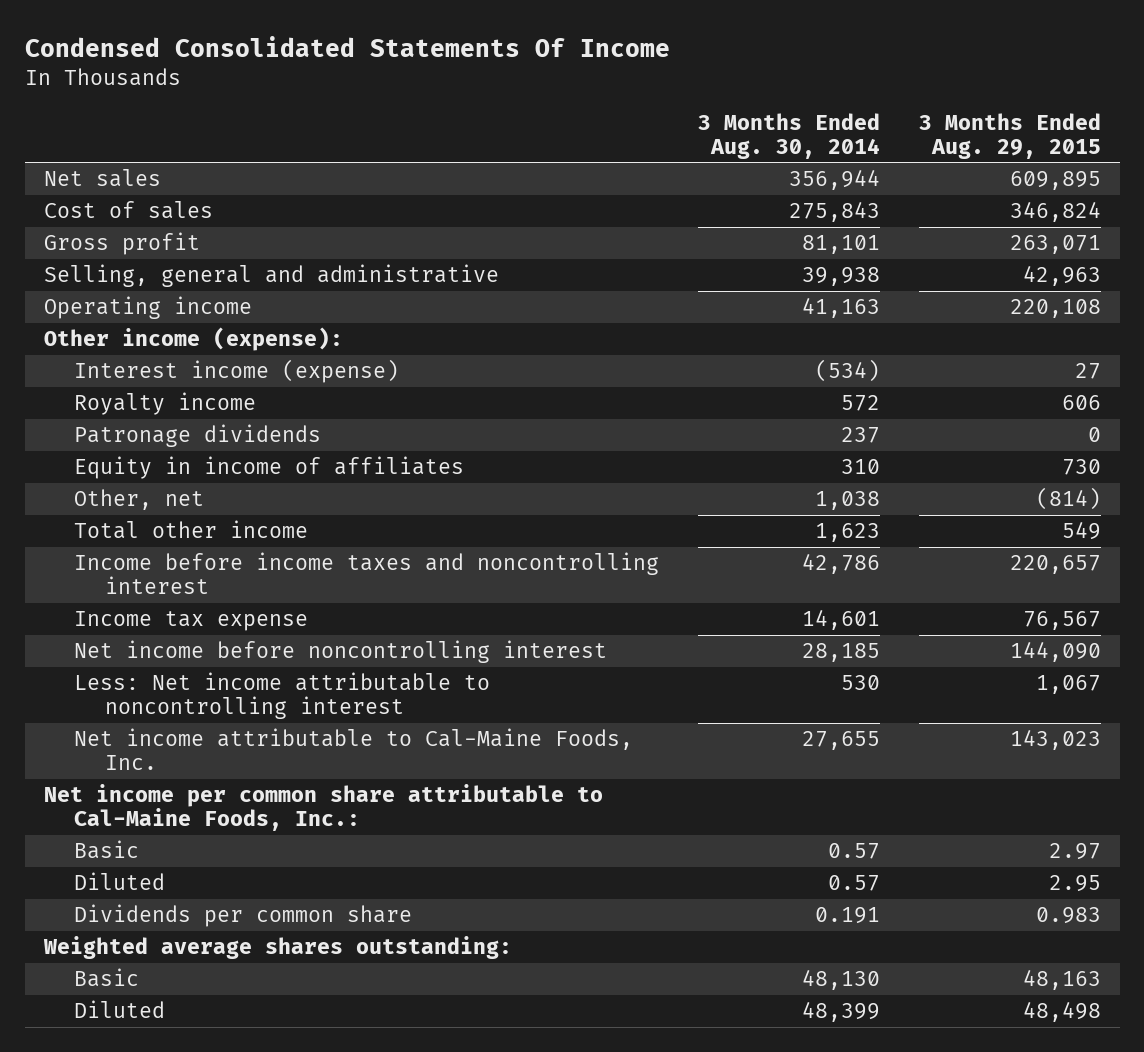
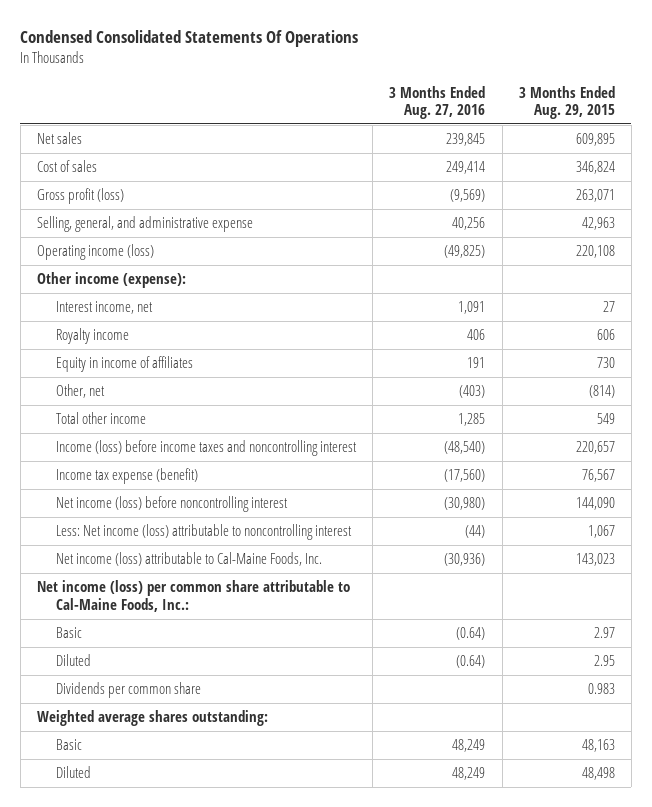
- Condensed Consolidated Statements Of Income
+ Condensed Consolidated Statements Of Operations
- | 3 Months Ended Aug. 30, 2014 | 3 Months Ended Aug. 29, 2015
+ | 3 Months Ended Aug. 27, 2016 | 3 Months Ended Aug. 29, 2015
- Gross profit | 81,101 | 263,071
- Selling, general and administrative | 39,938 | 42,963
- Operating income | 41,163 | 220,108
+ Gross profit (loss) | (9,569) | 263,071
+ Selling, general, and administrative expense | 40,256 | 42,963
+ Operating income (loss) | (49,825) | 220,108
- Interest income (expense) | (534) | 27
+ Interest income, net | 1,091 | 27
- Patronage dividends | 237 | 0
- Income before income taxes and noncontrolling interest | 42,786 | 220,657
- Income tax expense | 14,601 | 76,567
- Net income before noncontrolling interest | 28,185 | 144,090
- Less: Net income attributable to noncontrolling interest | 530 | 1,067
- Net income attributable to Cal-Maine Foods, Inc. | 27,655 | 143,023
- Net income per common share attributable to Cal-Maine Foods, Inc.:
+ Income (loss) before income taxes and noncontrolling interest | (48,540) | 220,657
+ Income tax expense (benefit) | (17,560) | 76,567
+ Net income (loss) before noncontrolling interest | (30,980) | 144,090
+ Less: Net income (loss) attributable to noncontrolling interest | (44) | 1,067
+ Net income (loss) attributable to Cal-Maine Foods, Inc. | (30,936) | 143,023
+ Net income (loss) per common share attributable to Cal-Maine Foods, Inc.:

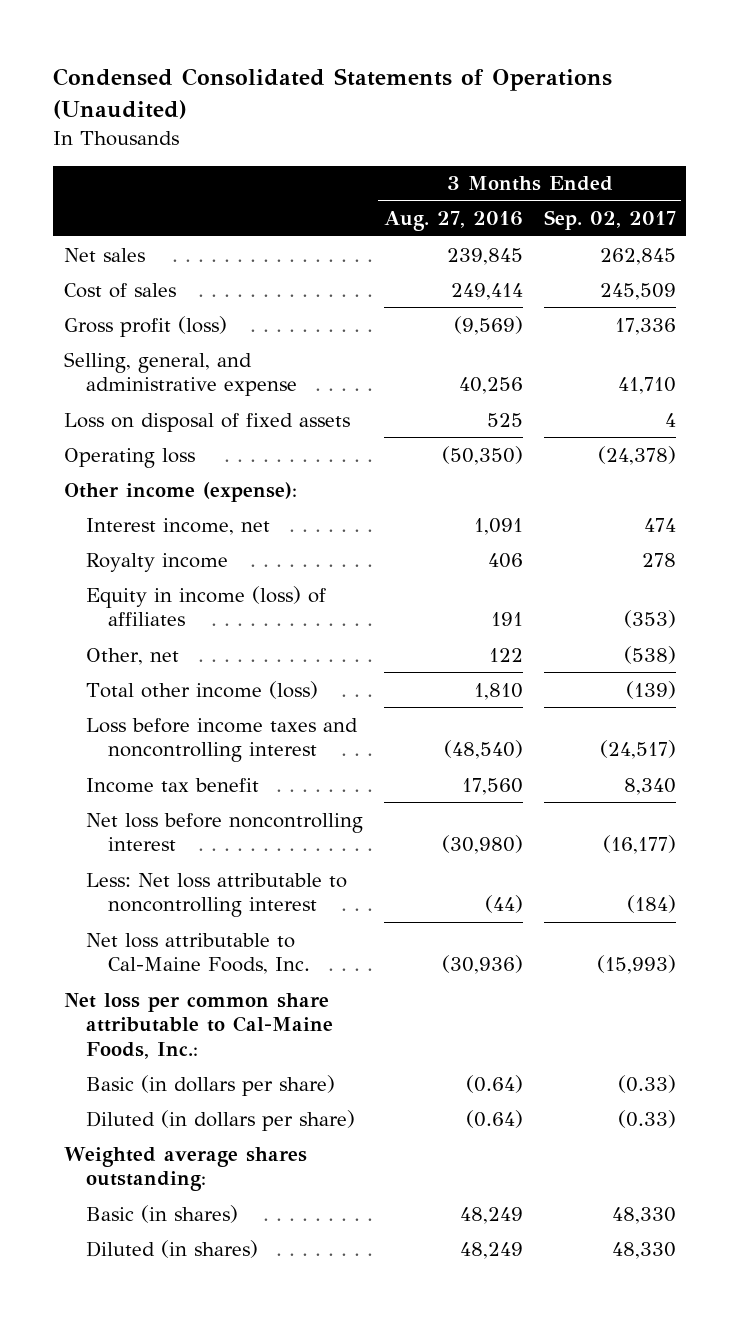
- Condensed Consolidated Statements Of Operations
+ Condensed Consolidated Statements of Operations (Unaudited)
- | 3 Months Ended Aug. 27, 2016 | 3 Months Ended Aug. 29, 2015
+ | 3 Months Ended Aug. 27, 2016 | 3 Months Ended Sep. 02, 2017
- Operating income (loss) | (49,825) | 220,108
+ Loss on disposal of fixed assets | 525 | 4
+ Operating loss | (50,350) | (24,378)
- Equity in income of affiliates | 191 | 730
- Other, net | (403) | (814)
- Total other income | 1,285 | 549
- Income (loss) before income taxes and noncontrolling interest | (48,540) | 220,657
- Income tax expense (benefit) | (17,560) | 76,567
- Net income (loss) before noncontrolling interest | (30,980) | 144,090
- Less: Net income (loss) attributable to noncontrolling interest | (44) | 1,067
- Net income (loss) attributable to Cal-Maine Foods, Inc. | (30,936) | 143,023
- Net income (loss) per common share attributable to Cal-Maine Foods, Inc.:
- Basic | (0.64) | 2.97
- Diluted | (0.64) | 2.95
- Dividends per common share | | 0.983
+ Equity in income (loss) of affiliates | 191 | (353)
+ Other, net | 122 | (538)
+ Total other income (loss) | 1,810 | (139)
+ Loss before income taxes and noncontrolling interest | (48,540) | (24,517)
+ Income tax benefit | 17,560 | 8,340
+ Net loss before noncontrolling interest | (30,980) | (16,177)
+ Less: Net loss attributable to noncontrolling interest | (44) | (184)
+ Net loss attributable to Cal-Maine Foods, Inc. | (30,936) | (15,993)
+ Net loss per common share attributable to Cal-Maine Foods, Inc.:
+ Basic (in dollars per share) | (0.64) | (0.33)
+ Diluted (in dollars per share) | (0.64) | (0.33)
- Basic | 48,249 | 48,163
- Diluted | 48,249 | 48,498
+ Basic (in shares) | 48,249 | 48,330
+ Diluted (in shares) | 48,249 | 48,330

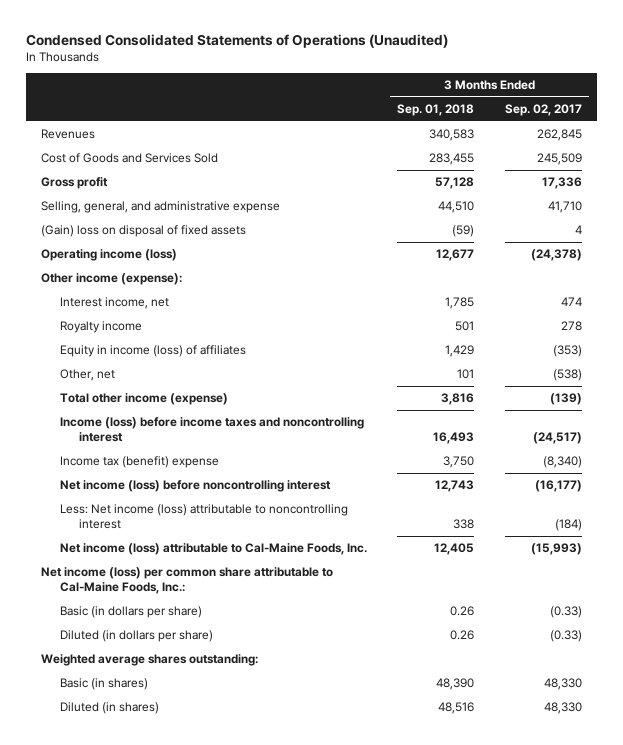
- | 3 Months Ended Aug. 27, 2016 | 3 Months Ended Sep. 02, 2017
+ | 3 Months Ended Sep. 01, 2018 | 3 Months Ended Sep. 02, 2017
- Net sales | 239,845 | 262,845
- Cost of sales | 249,414 | 245,509
- Gross profit (loss) | (9,569) | 17,336
+ Revenues | 340,583 | 262,845
+ Cost of Goods and Services Sold | 283,455 | 245,509
+ Gross profit | 57,128 | 17,336
- Loss on disposal of fixed assets | 525 | 4
- Operating loss | (50,350) | (24,378)
+ (Gain) loss on disposal of fixed assets | (59) | 4
+ Operating income (loss) | 12,677 | (24,378)
- Total other income (loss) | 1,810 | (139)
- Loss before income taxes and noncontrolling interest | (48,540) | (24,517)
- Income tax benefit | 17,560 | 8,340
- Net loss before noncontrolling interest | (30,980) | (16,177)
- Less: Net loss attributable to noncontrolling interest | (44) | (184)
- Net loss attributable to Cal-Maine Foods, Inc. | (30,936) | (15,993)
- Net loss per common share attributable to Cal-Maine Foods, Inc.:
+ Total other income (expense) | 3,816 | (139)
+ Income (loss) before income taxes and noncontrolling interest | 16,493 | (24,517)
+ Income tax (benefit) expense | 3,750 | (8,340)
+ Net income (loss) before noncontrolling interest | 12,743 | (16,177)
+ Less: Net income (loss) attributable to noncontrolling interest | 338 | (184)
+ Net income (loss) attributable to Cal-Maine Foods, Inc. | 12,405 | (15,993)
+ Net income (loss) per common share attributable to Cal-Maine Foods, Inc.:

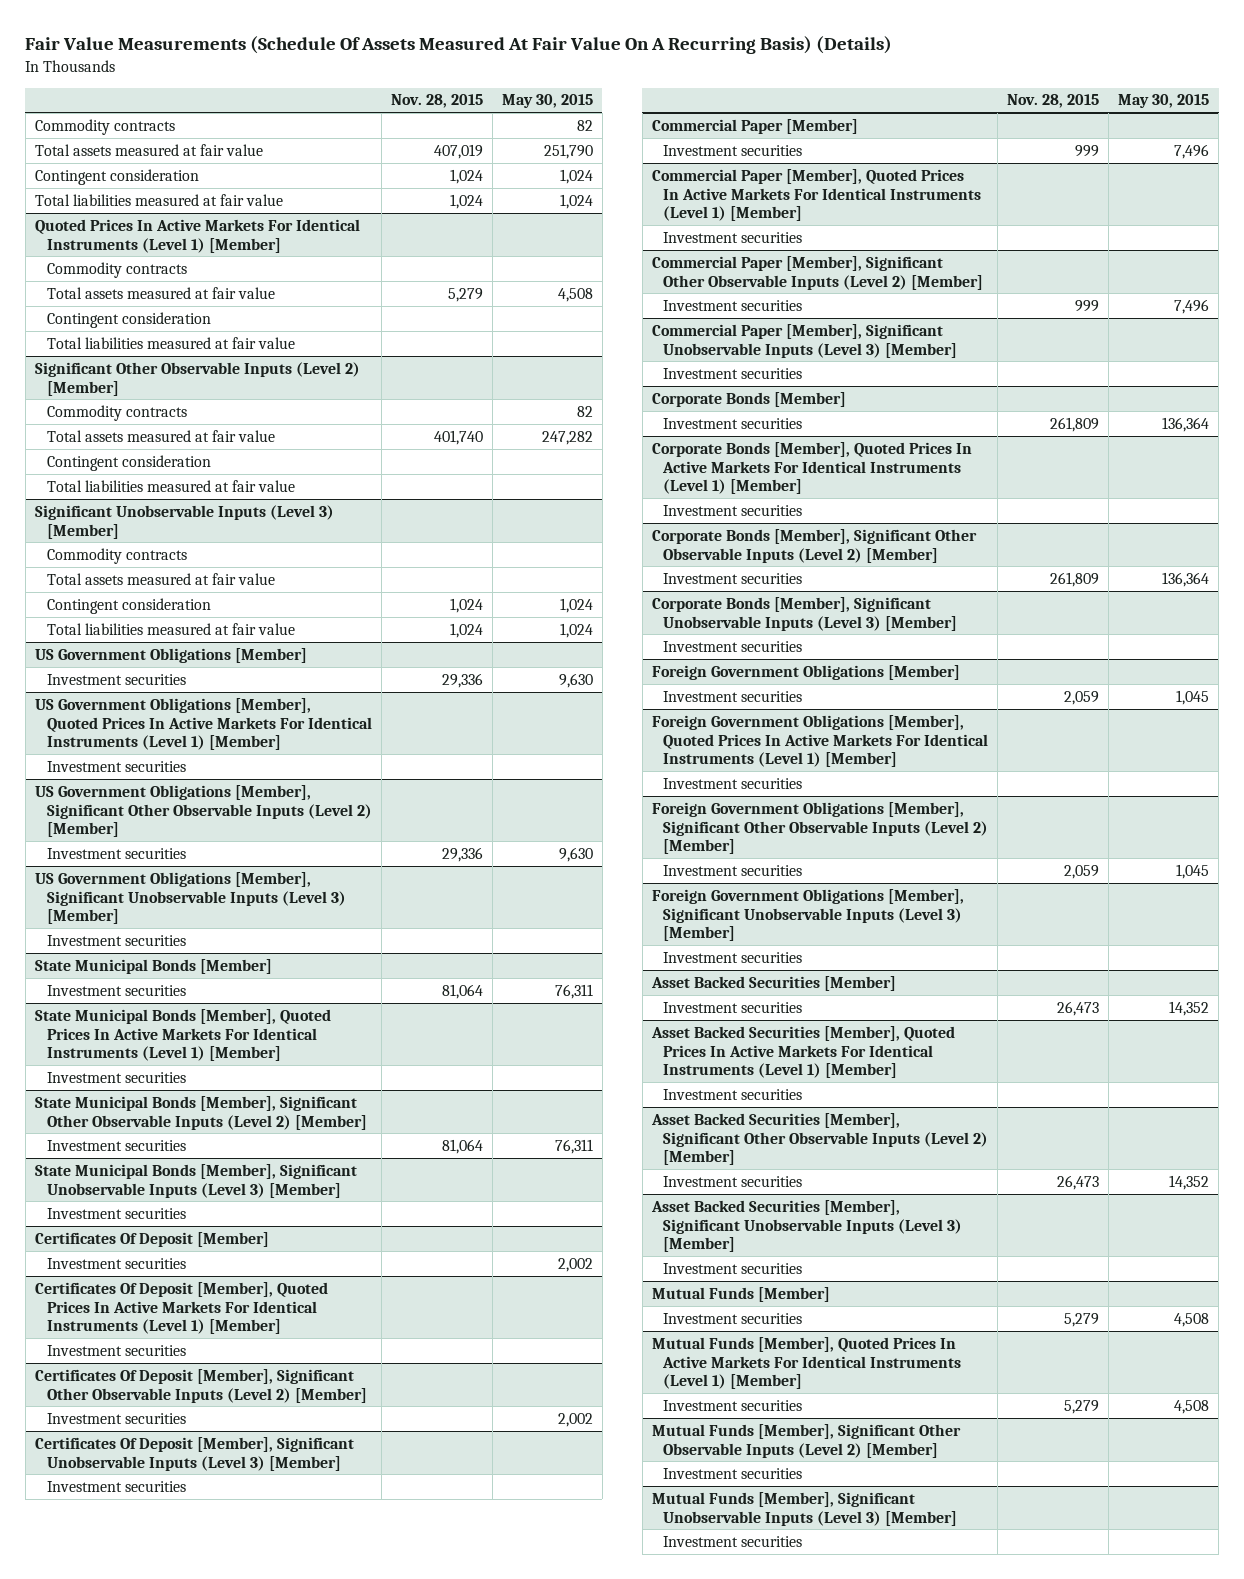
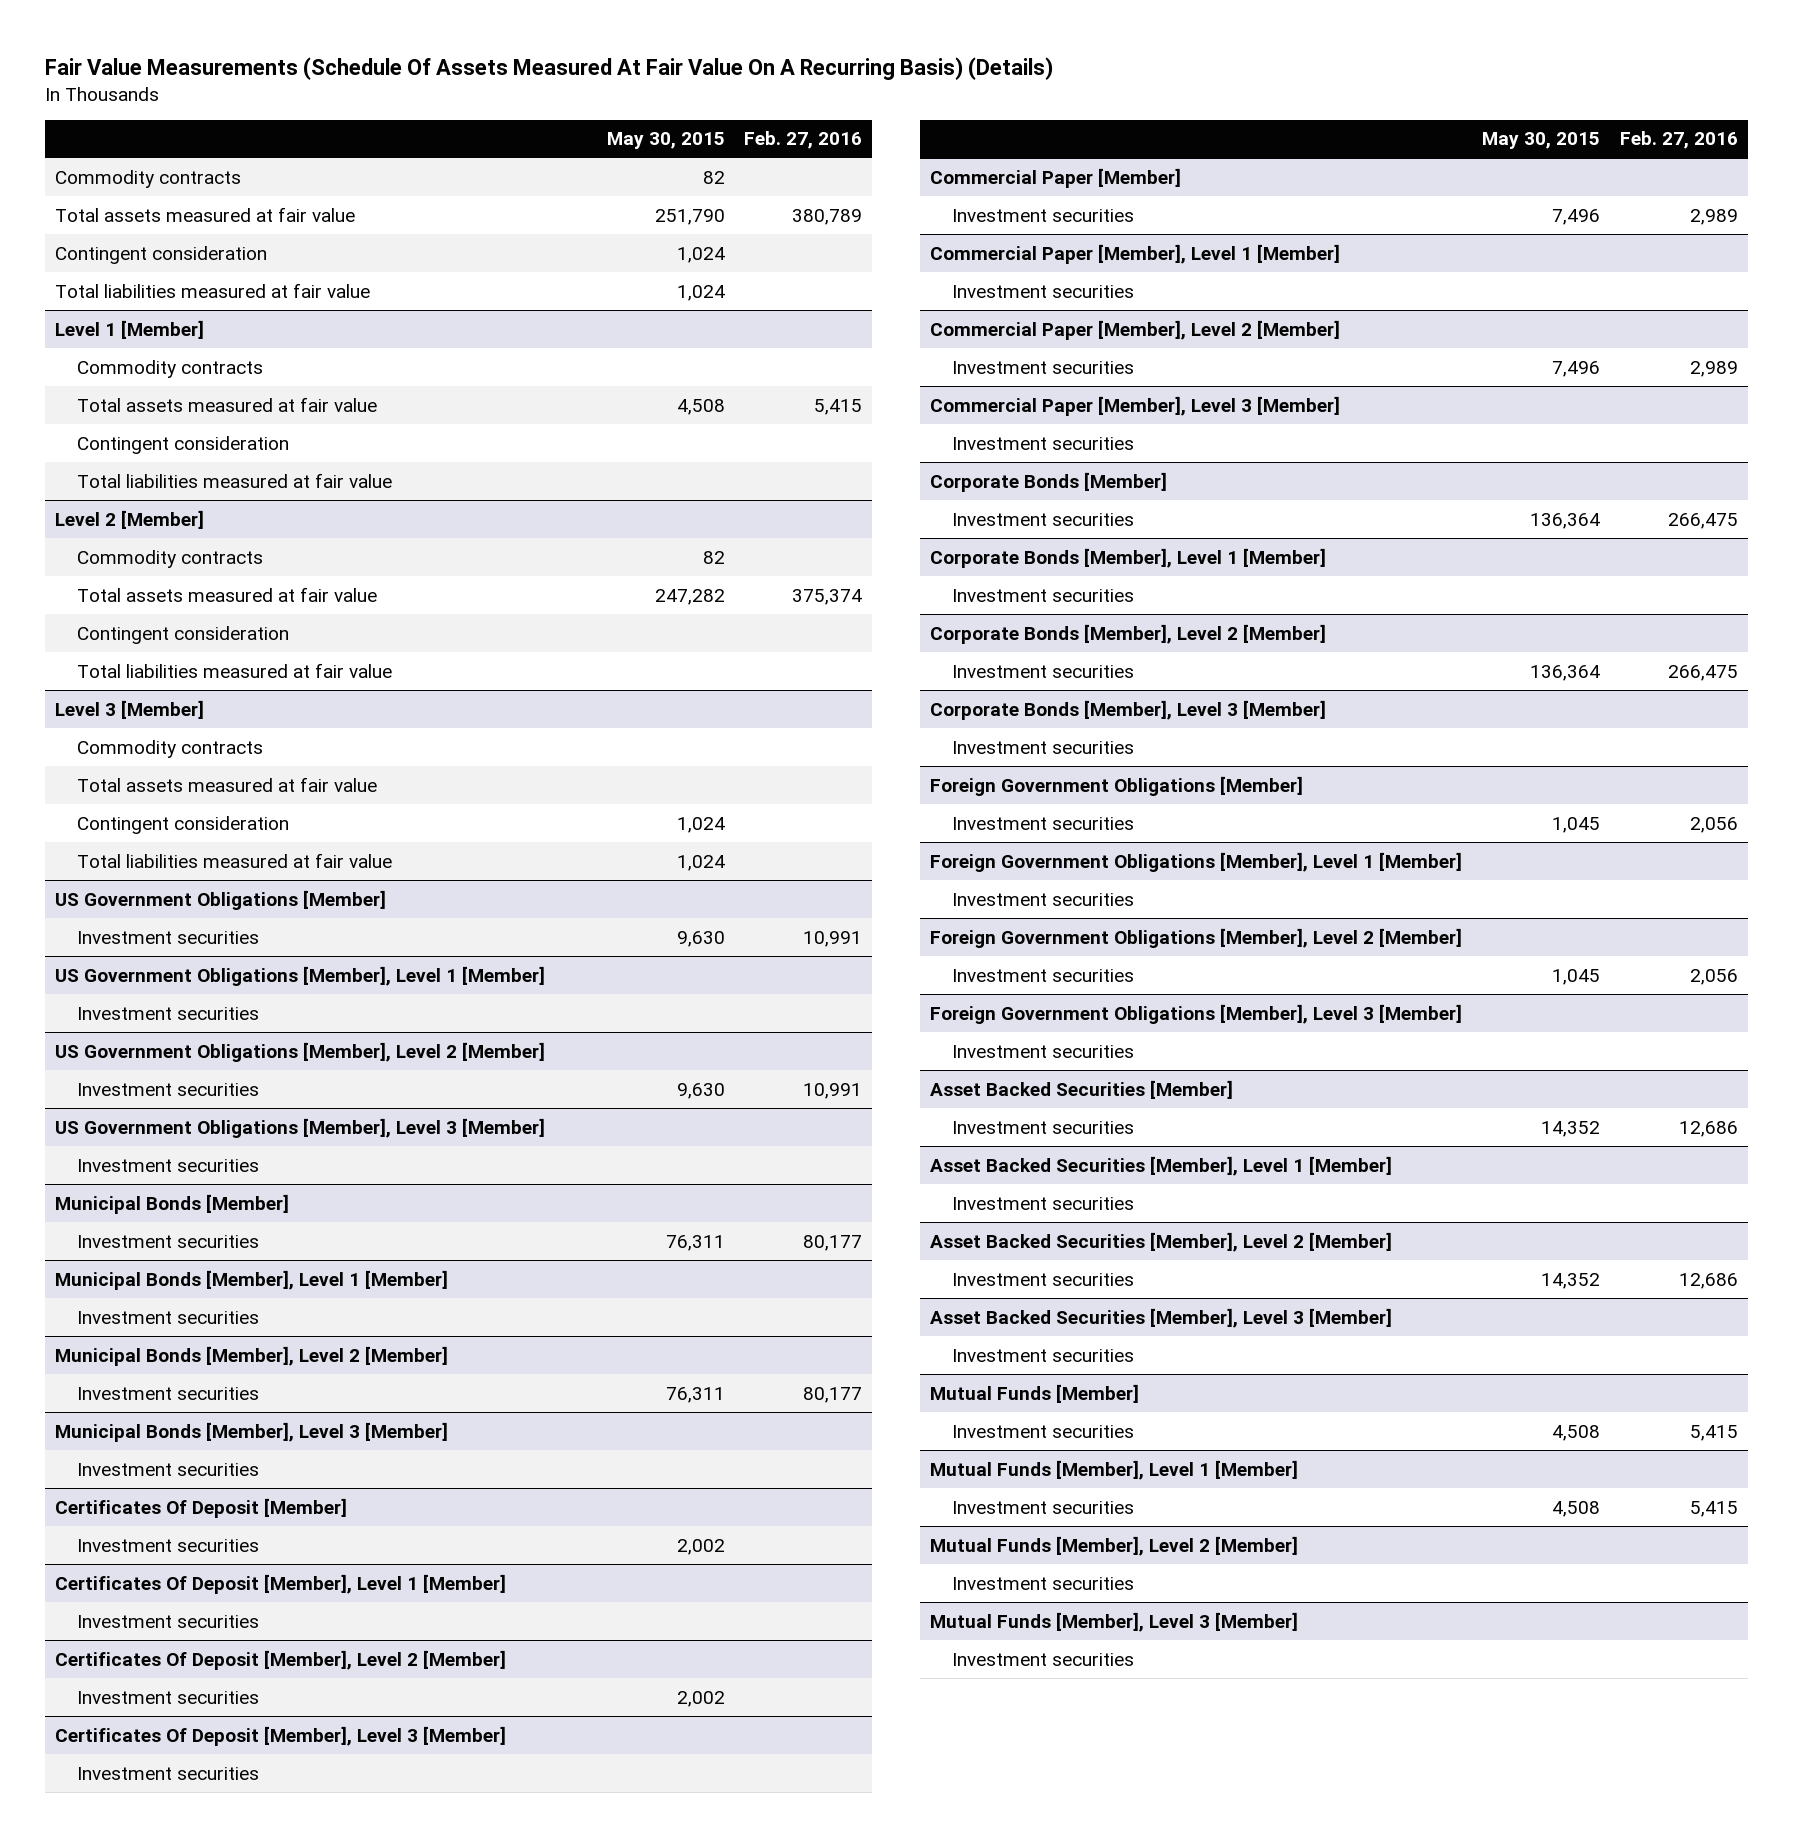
- | Nov. 28, 2015 | May 30, 2015
+ | May 30, 2015 | Feb. 27, 2016
- Quoted Prices In Active Markets For Identical Instruments (Level 1) [Member]
+ Level 1 [Member]
- Significant Other Observable Inputs (Level 2) [Member]
+ Level 2 [Member]
- Significant Unobservable Inputs (Level 3) [Member]
+ Level 3 [Member]
- US Government Obligations [Member], Quoted Prices In Active Markets For Identical Instruments (Level 1) [Member]
+ US Government Obligations [Member], Level 1 [Member]
- US Government Obligations [Member], Significant Other Observable Inputs (Level 2) [Member]
+ US Government Obligations [Member], Level 2 [Member]
- US Government Obligations [Member], Significant Unobservable Inputs (Level 3) [Member]
+ US Government Obligations [Member], Level 3 [Member]
- State Municipal Bonds [Member]
+ Municipal Bonds [Member]
- State Municipal Bonds [Member], Quoted Prices In Active Markets For Identical Instruments (Level 1) [Member]
+ Municipal Bonds [Member], Level 1 [Member]
- State Municipal Bonds [Member], Significant Other Observable Inputs (Level 2) [Member]
+ Municipal Bonds [Member], Level 2 [Member]
- State Municipal Bonds [Member], Significant Unobservable Inputs (Level 3) [Member]
+ Municipal Bonds [Member], Level 3 [Member]
- Certificates Of Deposit [Member], Quoted Prices In Active Markets For Identical Instruments (Level 1) [Member]
+ Certificates Of Deposit [Member], Level 1 [Member]
- Certificates Of Deposit [Member], Significant Other Observable Inputs (Level 2) [Member]
+ Certificates Of Deposit [Member], Level 2 [Member]
- Certificates Of Deposit [Member], Significant Unobservable Inputs (Level 3) [Member]
+ Certificates Of Deposit [Member], Level 3 [Member]
- Commercial Paper [Member], Quoted Prices In Active Markets For Identical Instruments (Level 1) [Member]
+ Commercial Paper [Member], Level 1 [Member]
- Commercial Paper [Member], Significant Other Observable Inputs (Level 2) [Member]
+ Commercial Paper [Member], Level 2 [Member]
- Commercial Paper [Member], Significant Unobservable Inputs (Level 3) [Member]
+ Commercial Paper [Member], Level 3 [Member]
- Corporate Bonds [Member], Quoted Prices In Active Markets For Identical Instruments (Level 1) [Member]
+ Corporate Bonds [Member], Level 1 [Member]
- Corporate Bonds [Member], Significant Other Observable Inputs (Level 2) [Member]
+ Corporate Bonds [Member], Level 2 [Member]
- Corporate Bonds [Member], Significant Unobservable Inputs (Level 3) [Member]
+ Corporate Bonds [Member], Level 3 [Member]
- Foreign Government Obligations [Member], Quoted Prices In Active Markets For Identical Instruments (Level 1) [Member]
+ Foreign Government Obligations [Member], Level 1 [Member]
- Foreign Government Obligations [Member], Significant Other Observable Inputs (Level 2) [Member]
+ Foreign Government Obligations [Member], Level 2 [Member]
- Foreign Government Obligations [Member], Significant Unobservable Inputs (Level 3) [Member]
+ Foreign Government Obligations [Member], Level 3 [Member]
- Asset Backed Securities [Member], Quoted Prices In Active Markets For Identical Instruments (Level 1) [Member]
+ Asset Backed Securities [Member], Level 1 [Member]
- Asset Backed Securities [Member], Significant Other Observable Inputs (Level 2) [Member]
+ Asset Backed Securities [Member], Level 2 [Member]
- Asset Backed Securities [Member], Significant Unobservable Inputs (Level 3) [Member]
+ Asset Backed Securities [Member], Level 3 [Member]
- Mutual Funds [Member], Quoted Prices In Active Markets For Identical Instruments (Level 1) [Member]
+ Mutual Funds [Member], Level 1 [Member]
- Mutual Funds [Member], Significant Other Observable Inputs (Level 2) [Member]
+ Mutual Funds [Member], Level 2 [Member]
- Mutual Funds [Member], Significant Unobservable Inputs (Level 3) [Member]
+ Mutual Funds [Member], Level 3 [Member]

